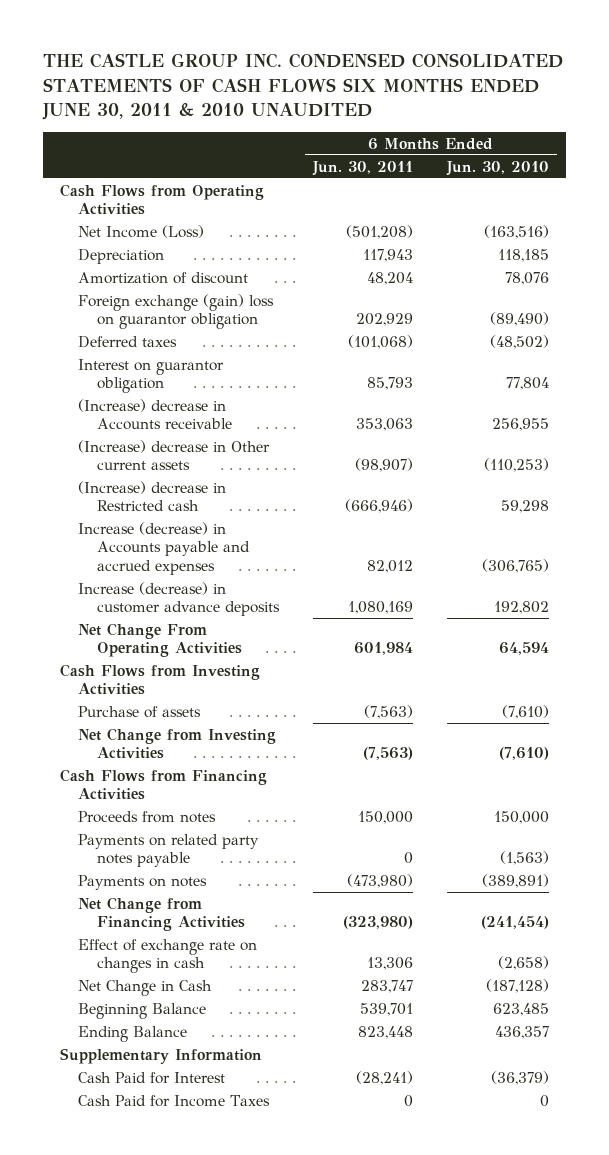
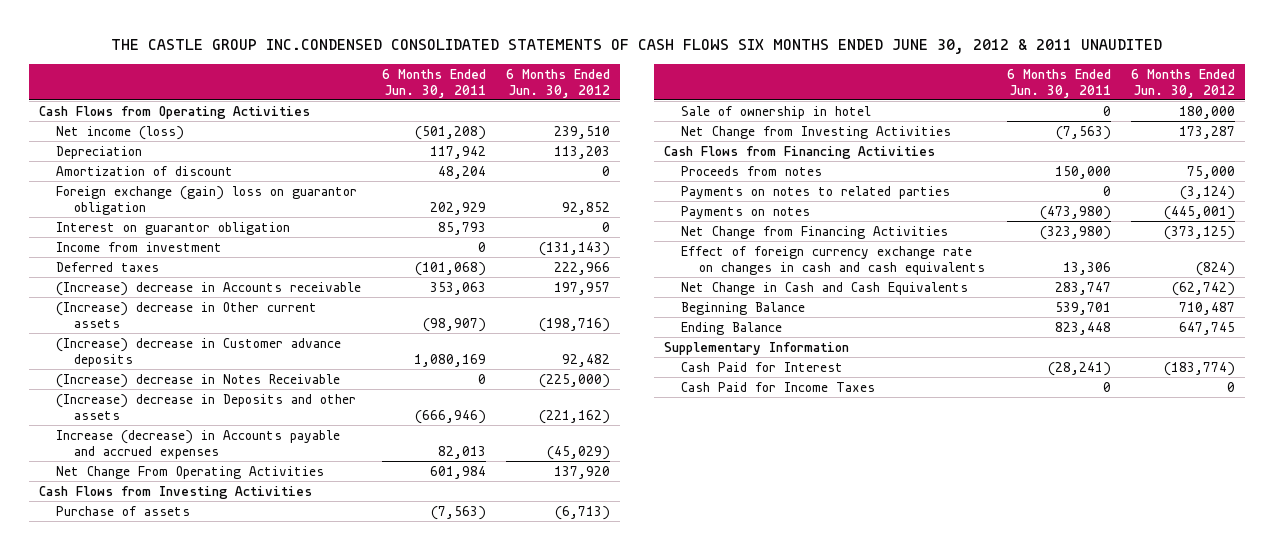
- THE CASTLE GROUP INC. CONDENSED CONSOLIDATED STATEMENTS OF CASH FLOWS SIX MONTHS ENDED JUNE 30, 2011 & 2010 UNAUDITED
+ THE CASTLE GROUP INC.CONDENSED CONSOLIDATED STATEMENTS OF CASH FLOWS SIX MONTHS ENDED JUNE 30, 2012 & 2011 UNAUDITED
- | 6 Months Ended Jun. 30, 2011 | 6 Months Ended Jun. 30, 2010
+ | 6 Months Ended Jun. 30, 2011 | 6 Months Ended Jun. 30, 2012
- Net Income (Loss) | (501,208) | (163,516)
- Depreciation | 117,943 | 118,185
+ Net income (loss) | (501,208) | 239,510
+ Depreciation | 117,942 | 113,203
+ Income from investment | 0 | (131,143)
moved down: Deferred taxes | (101,068) | 222,966
- (Increase) decrease in Restricted cash | (666,946) | 59,298
- Increase (decrease) in Accounts payable and accrued expenses | 82,012 | (306,765)
- Increase (decrease) in customer advance deposits | 1,080,169 | 192,802
+ (Increase) decrease in Customer advance deposits | 1,080,169 | 92,482
+ (Increase) decrease in Notes Receivable | 0 | (225,000)
+ (Increase) decrease in Deposits and other assets | (666,946) | (221,162)
+ Increase (decrease) in Accounts payable and accrued expenses | 82,013 | (45,029)
+ Sale of ownership in hotel | 0 | 180,000
- Payments on related party notes payable | 0 | (1,563)
+ Payments on notes to related parties | 0 | (3,124)
- Effect of exchange rate on changes in cash | 13,306 | (2,658)
- Net Change in Cash | 283,747 | (187,128)
+ Effect of foreign currency exchange rate on changes in cash and cash equivalents | 13,306 | (824)
+ Net Change in Cash and Cash Equivalents | 283,747 | (62,742)

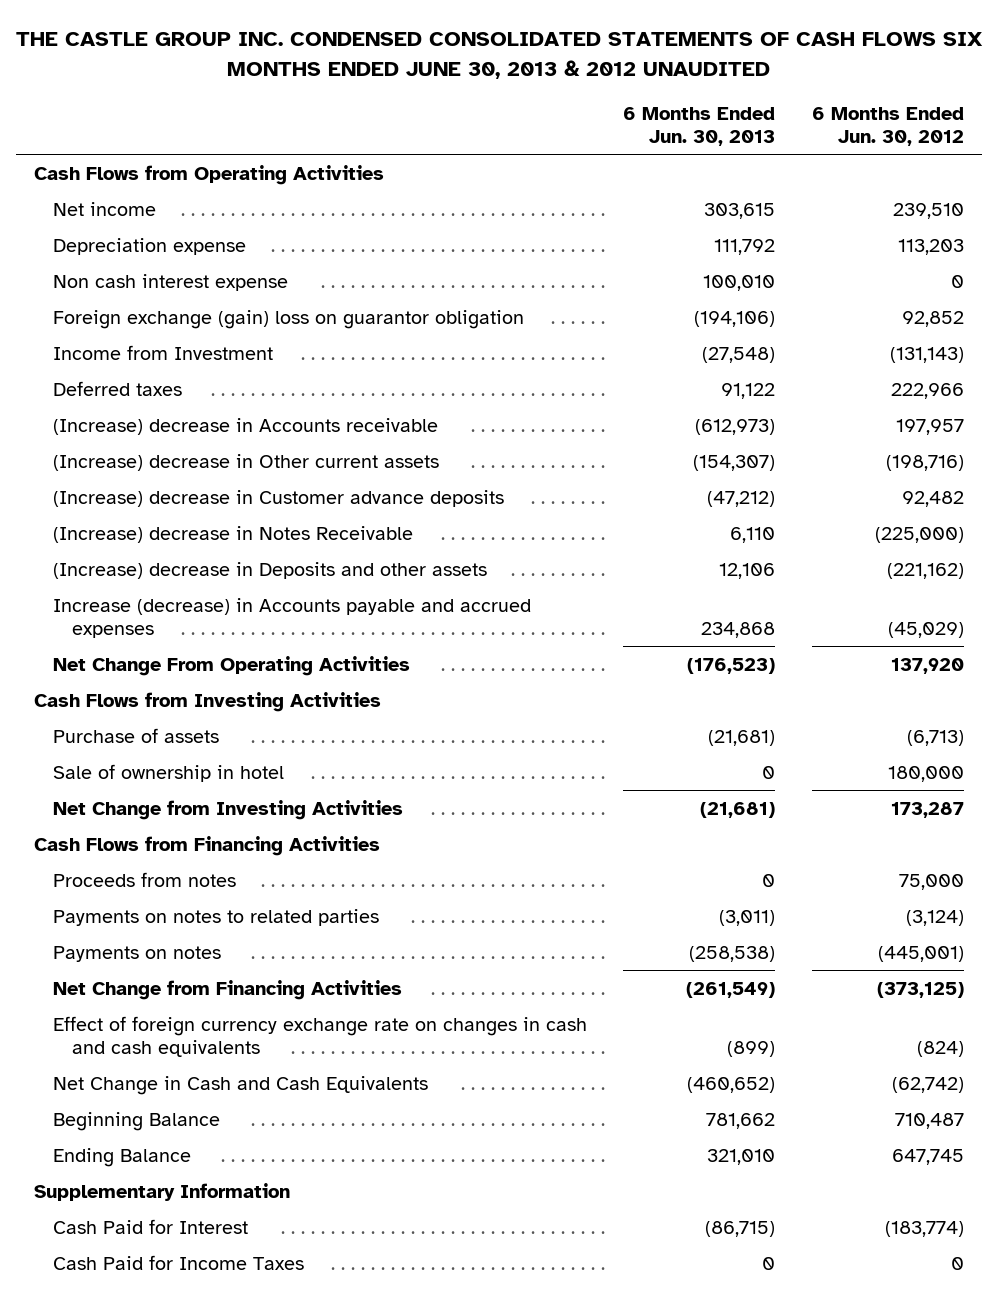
- THE CASTLE GROUP INC.CONDENSED CONSOLIDATED STATEMENTS OF CASH FLOWS SIX MONTHS ENDED JUNE 30, 2012 & 2011 UNAUDITED
+ THE CASTLE GROUP INC. CONDENSED CONSOLIDATED STATEMENTS OF CASH FLOWS SIX MONTHS ENDED JUNE 30, 2013 & 2012 UNAUDITED
- | 6 Months Ended Jun. 30, 2011 | 6 Months Ended Jun. 30, 2012
+ | 6 Months Ended Jun. 30, 2013 | 6 Months Ended Jun. 30, 2012
- Net income (loss) | (501,208) | 239,510
- Depreciation | 117,942 | 113,203
- Amortization of discount | 48,204 | 0
+ Net income | 303,615 | 239,510
+ Depreciation expense | 111,792 | 113,203
+ Non cash interest expense | 100,010 | 0
- Interest on guarantor obligation | 85,793 | 0
- Income from investment | 0 | (131,143)
+ Income from Investment | (27,548) | (131,143)

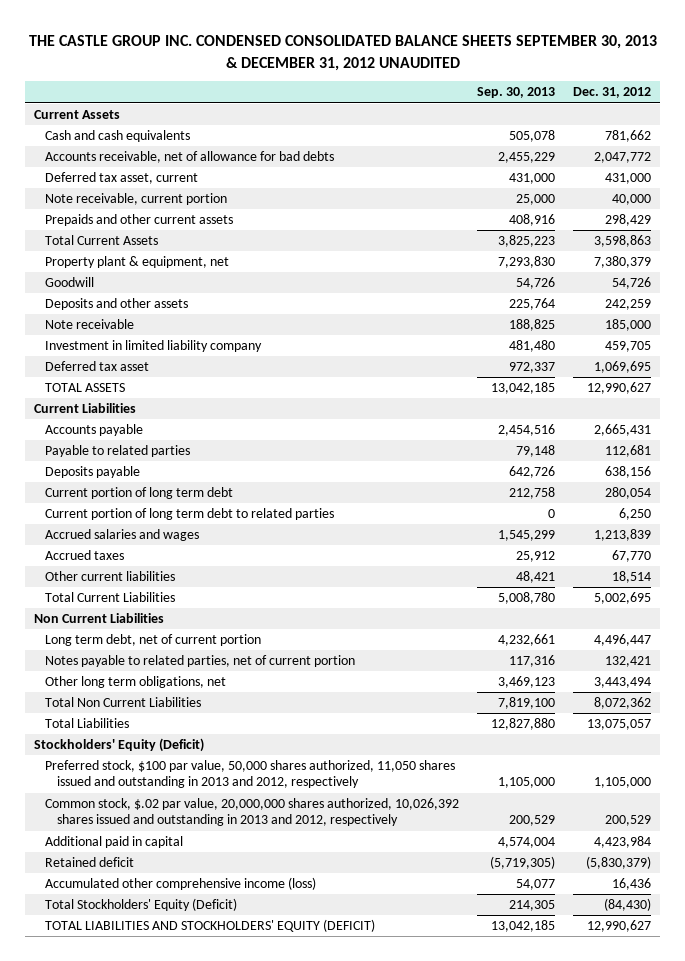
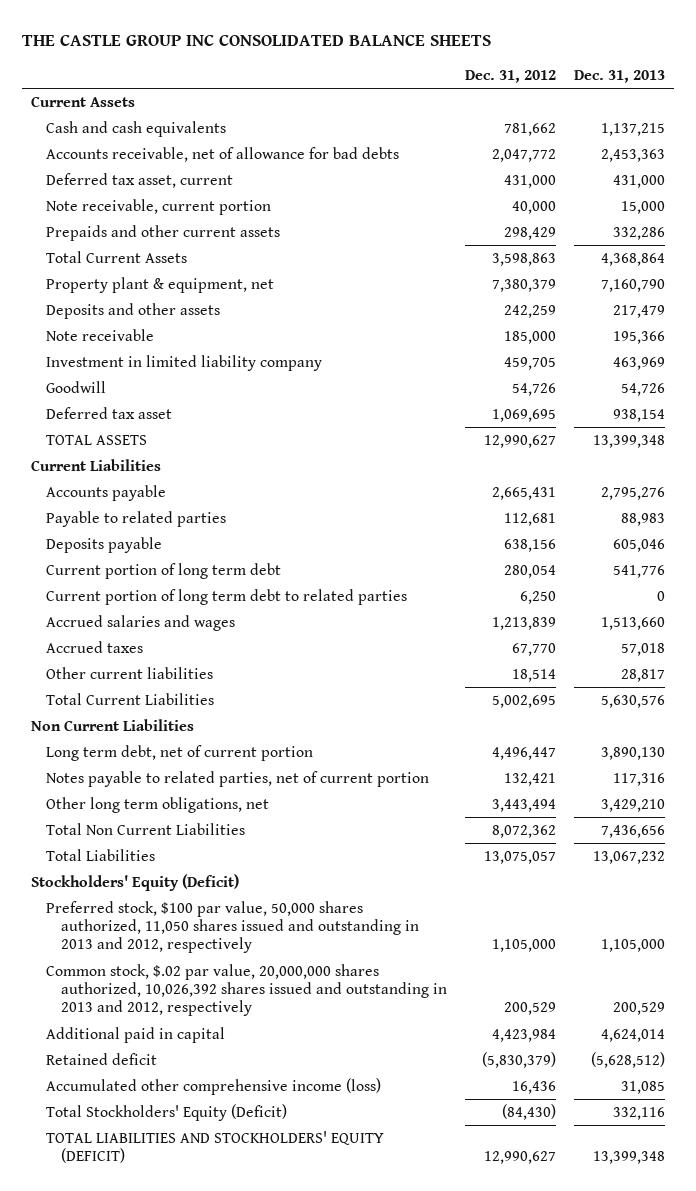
- THE CASTLE GROUP INC. CONDENSED CONSOLIDATED BALANCE SHEETS SEPTEMBER 30, 2013 & DECEMBER 31, 2012 UNAUDITED
+ THE CASTLE GROUP INC CONSOLIDATED BALANCE SHEETS
- | Sep. 30, 2013 | Dec. 31, 2012
+ | Dec. 31, 2012 | Dec. 31, 2013
moved down: Goodwill | 54,726 | 54,726

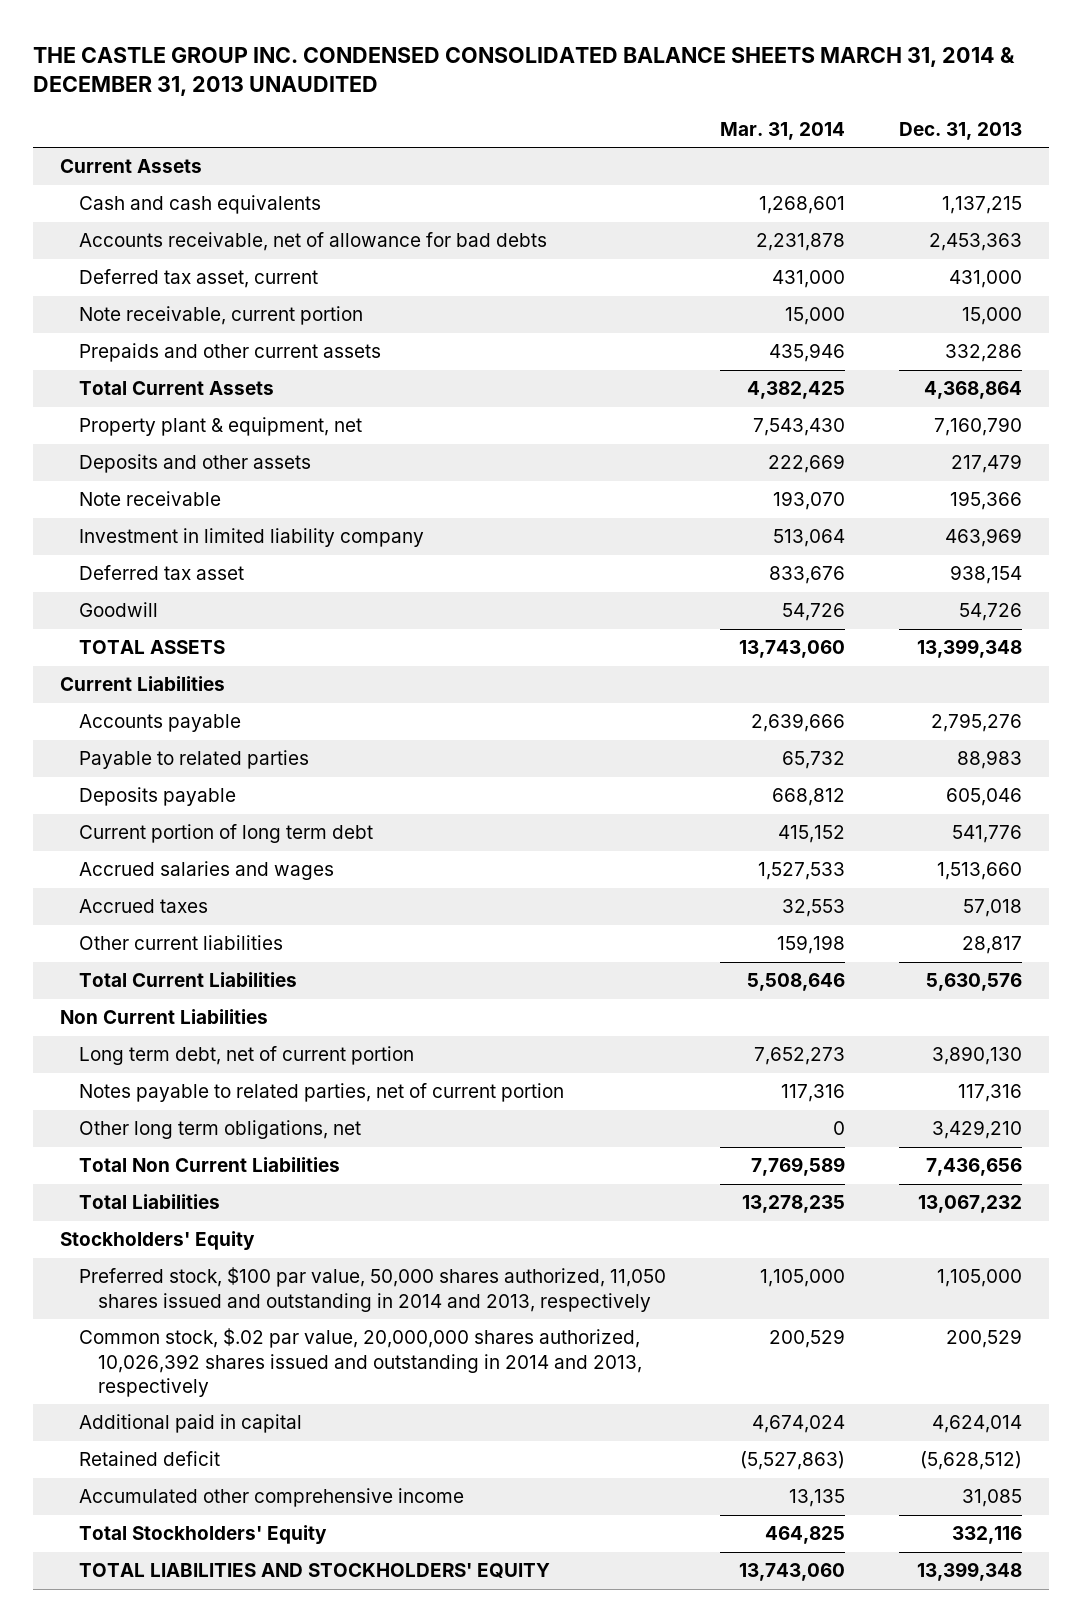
- THE CASTLE GROUP INC CONSOLIDATED BALANCE SHEETS
+ THE CASTLE GROUP INC. CONDENSED CONSOLIDATED BALANCE SHEETS MARCH 31, 2014 & DECEMBER 31, 2013 UNAUDITED
- | Dec. 31, 2012 | Dec. 31, 2013
+ | Mar. 31, 2014 | Dec. 31, 2013
moved down: Goodwill | 54,726 | 54,726
- Current portion of long term debt to related parties | 6,250 | 0
- Stockholders' Equity (Deficit)
- Preferred stock, $100 par value, 50,000 shares authorized, 11,050 shares issued and outstanding in 2013 and 2012, respectively | 1,105,000 | 1,105,000
- Common stock, $.02 par value, 20,000,000 shares authorized, 10,026,392 shares issued and outstanding in 2013 and 2012, respectively | 200,529 | 200,529
+ Stockholders' Equity
+ Preferred stock, $100 par value, 50,000 shares authorized, 11,050 shares issued and outstanding in 2014 and 2013, respectively | 1,105,000 | 1,105,000
+ Common stock, $.02 par value, 20,000,000 shares authorized, 10,026,392 shares issued and outstanding in 2014 and 2013, respectively | 200,529 | 200,529
- Accumulated other comprehensive income (loss) | 16,436 | 31,085
- Total Stockholders' Equity (Deficit) | (84,430) | 332,116
- TOTAL LIABILITIES AND STOCKHOLDERS' EQUITY (DEFICIT) | 12,990,627 | 13,399,348
+ Accumulated other comprehensive income | 13,135 | 31,085
+ Total Stockholders' Equity | 464,825 | 332,116
+ TOTAL LIABILITIES AND STOCKHOLDERS' EQUITY | 13,743,060 | 13,399,348

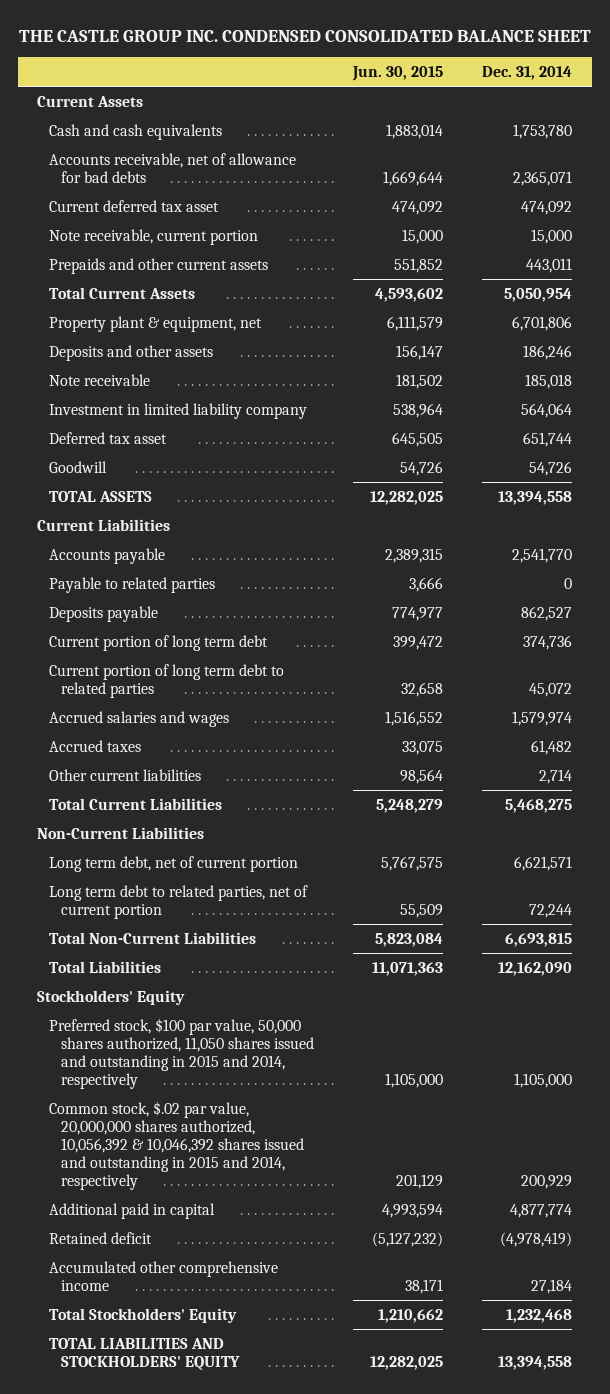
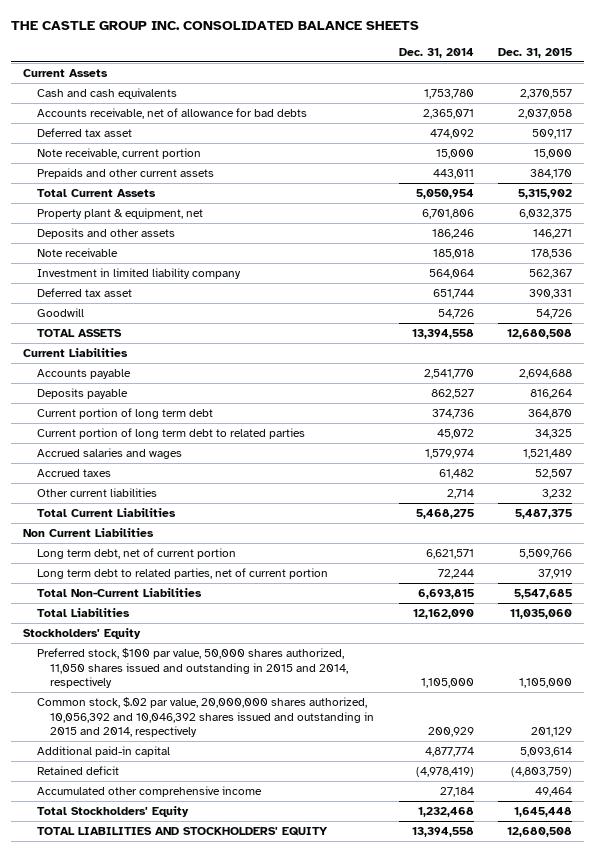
- THE CASTLE GROUP INC. CONDENSED CONSOLIDATED BALANCE SHEET
+ THE CASTLE GROUP INC. CONSOLIDATED BALANCE SHEETS
- | Jun. 30, 2015 | Dec. 31, 2014
+ | Dec. 31, 2014 | Dec. 31, 2015
- Current deferred tax asset | 474,092 | 474,092
+ Deferred tax asset | 474,092 | 509,117
- Payable to related parties | 3,666 | 0
- Non-Current Liabilities
+ Non Current Liabilities
- Common stock, $.02 par value, 20,000,000 shares authorized, 10,056,392 & 10,046,392 shares issued and outstanding in 2015 and 2014, respectively | 201,129 | 200,929
- Additional paid in capital | 4,993,594 | 4,877,774
+ Common stock, $.02 par value, 20,000,000 shares authorized, 10,056,392 and 10,046,392 shares issued and outstanding in 2015 and 2014, respectively | 200,929 | 201,129
+ Additional paid-in capital | 4,877,774 | 5,093,614

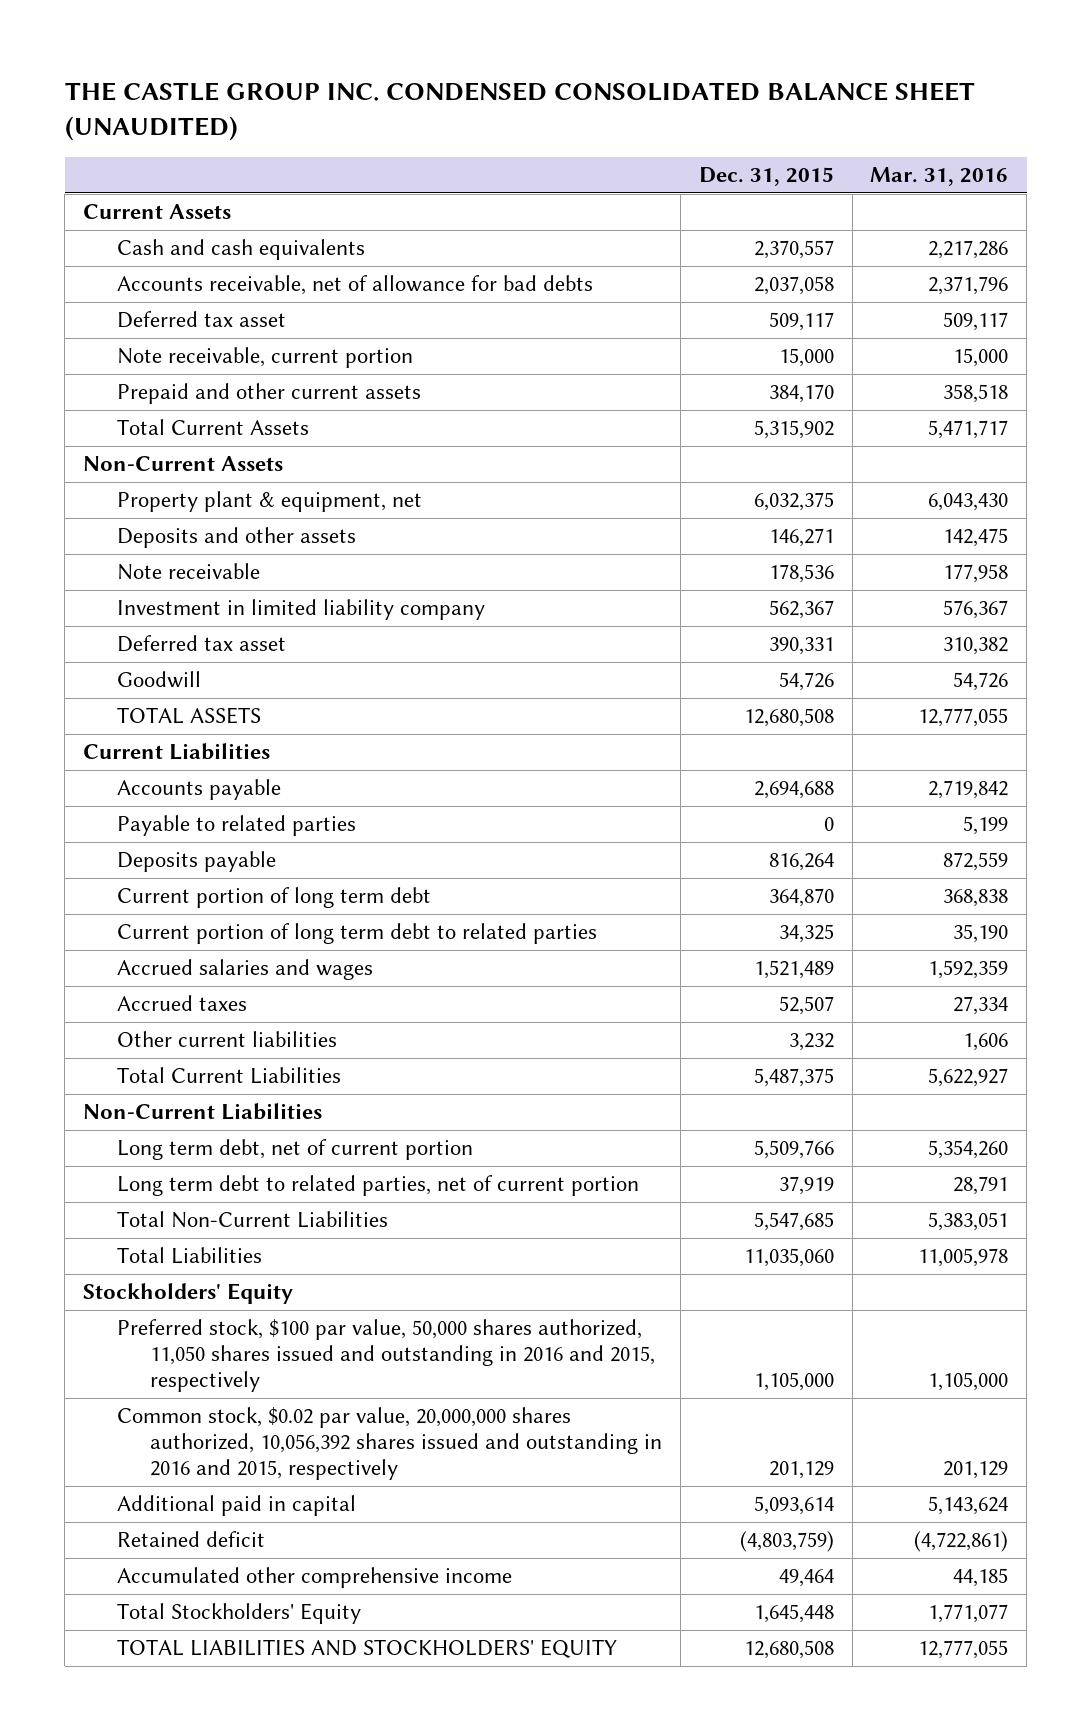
- THE CASTLE GROUP INC. CONSOLIDATED BALANCE SHEETS
+ THE CASTLE GROUP INC. CONDENSED CONSOLIDATED BALANCE SHEET (UNAUDITED)
- | Dec. 31, 2014 | Dec. 31, 2015
+ | Dec. 31, 2015 | Mar. 31, 2016
- Prepaids and other current assets | 443,011 | 384,170
+ Prepaid and other current assets | 384,170 | 358,518
+ Non-Current Assets
+ Payable to related parties | 0 | 5,199
- Non Current Liabilities
+ Non-Current Liabilities
- Preferred stock, $100 par value, 50,000 shares authorized, 11,050 shares issued and outstanding in 2015 and 2014, respectively | 1,105,000 | 1,105,000
- Common stock, $.02 par value, 20,000,000 shares authorized, 10,056,392 and 10,046,392 shares issued and outstanding in 2015 and 2014, respectively | 200,929 | 201,129
- Additional paid-in capital | 4,877,774 | 5,093,614
+ Preferred stock, $100 par value, 50,000 shares authorized, 11,050 shares issued and outstanding in 2016 and 2015, respectively | 1,105,000 | 1,105,000
+ Common stock, $0.02 par value, 20,000,000 shares authorized, 10,056,392 shares issued and outstanding in 2016 and 2015, respectively | 201,129 | 201,129
+ Additional paid in capital | 5,093,614 | 5,143,624

